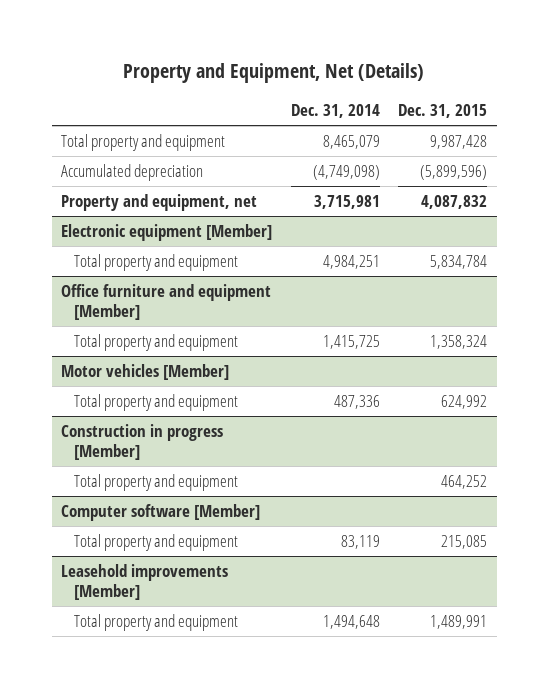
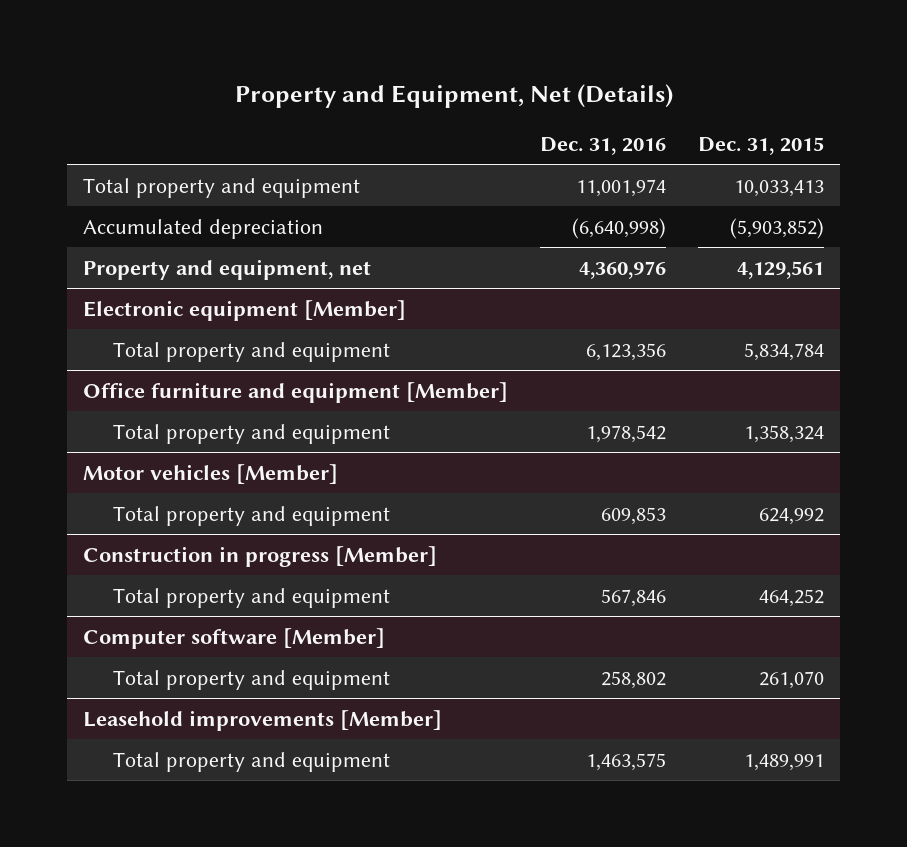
- | Dec. 31, 2014 | Dec. 31, 2015
+ | Dec. 31, 2016 | Dec. 31, 2015
- Total property and equipment | 8,465,079 | 9,987,428
- Accumulated depreciation | (4,749,098) | (5,899,596)
- Property and equipment, net | 3,715,981 | 4,087,832
+ Total property and equipment | 11,001,974 | 10,033,413
+ Accumulated depreciation | (6,640,998) | (5,903,852)
+ Property and equipment, net | 4,360,976 | 4,129,561
@ Computer software [Member]
- Total property and equipment | 83,119 | 215,085
+ Total property and equipment | 258,802 | 261,070

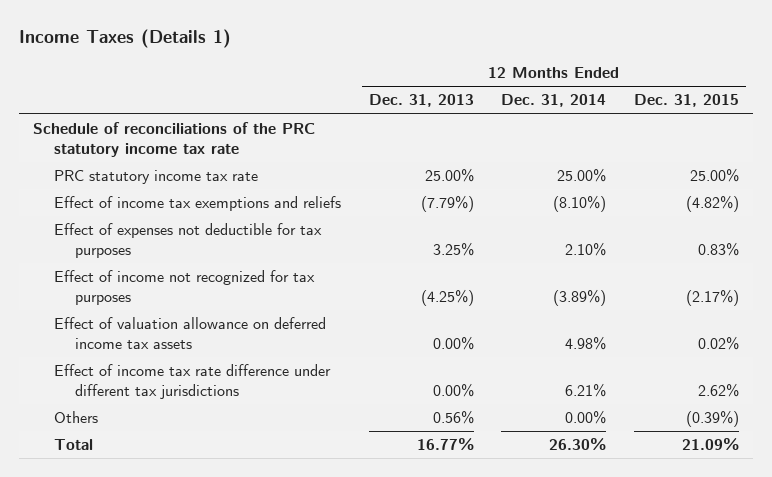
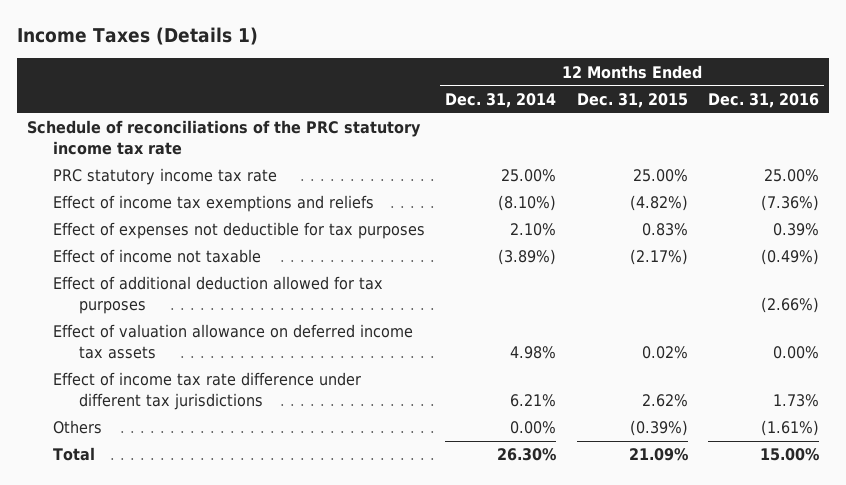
- | 12 Months Ended Dec. 31, 2013 | 12 Months Ended Dec. 31, 2014 | 12 Months Ended Dec. 31, 2015
+ | 12 Months Ended Dec. 31, 2014 | 12 Months Ended Dec. 31, 2015 | 12 Months Ended Dec. 31, 2016
- Effect of income not recognized for tax purposes | (4.25%) | (3.89%) | (2.17%)
+ Effect of income not taxable | (3.89%) | (2.17%) | (0.49%)
+ Effect of additional deduction allowed for tax purposes | | | (2.66%)

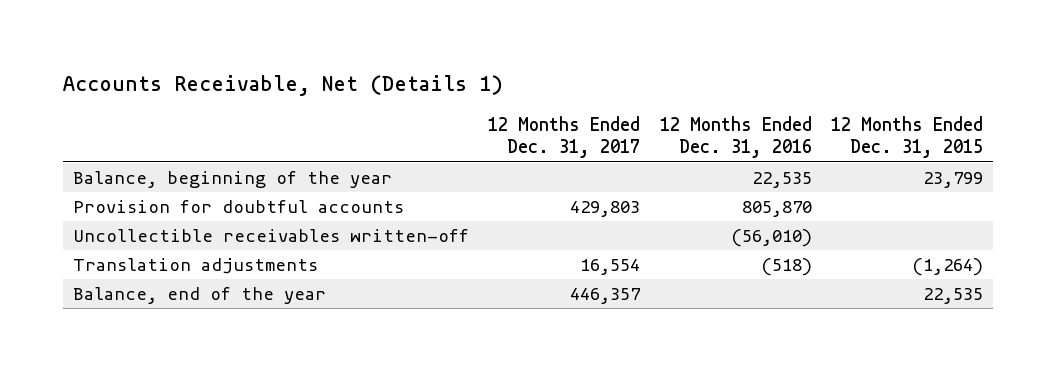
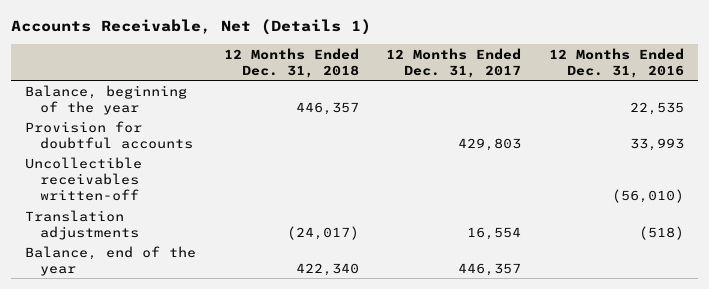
- | 12 Months Ended Dec. 31, 2017 | 12 Months Ended Dec. 31, 2016 | 12 Months Ended Dec. 31, 2015
+ | 12 Months Ended Dec. 31, 2018 | 12 Months Ended Dec. 31, 2017 | 12 Months Ended Dec. 31, 2016
- Provision for doubtful accounts | 429,803 | 805,870 |
+ Provision for doubtful accounts | | 429,803 | 33,993

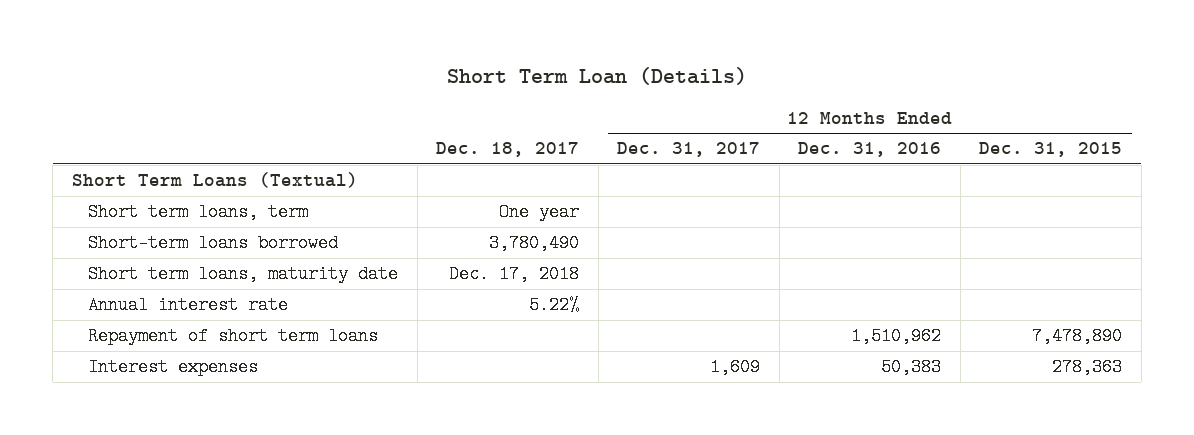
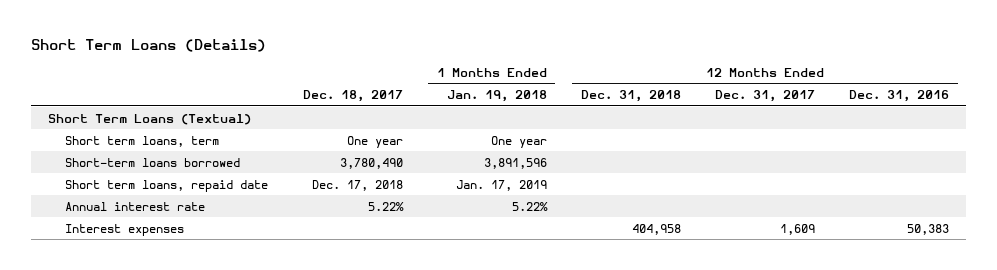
- Short Term Loan (Details)
+ Short Term Loans (Details)
- | Dec. 18, 2017 | 12 Months Ended Dec. 31, 2017 | 12 Months Ended Dec. 31, 2016 | 12 Months Ended Dec. 31, 2015
+ | Dec. 18, 2017 | 1 Months Ended Jan. 19, 2018 | 12 Months Ended Dec. 31, 2018 | 12 Months Ended Dec. 31, 2017 | 12 Months Ended Dec. 31, 2016
- Short term loans, maturity date | Dec. 17, 2018 | | |
+ Short term loans, repaid date | Dec. 17, 2018 | Jan. 17, 2019 | | |
- Repayment of short term loans | | | 1,510,962 | 7,478,890

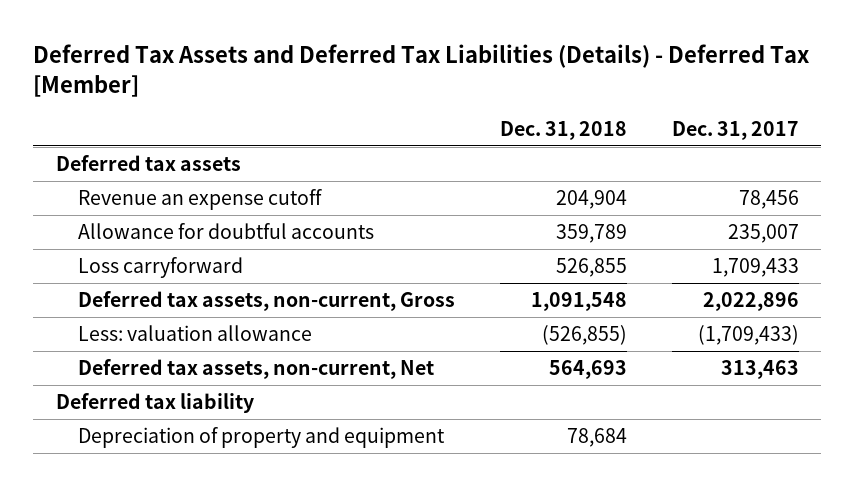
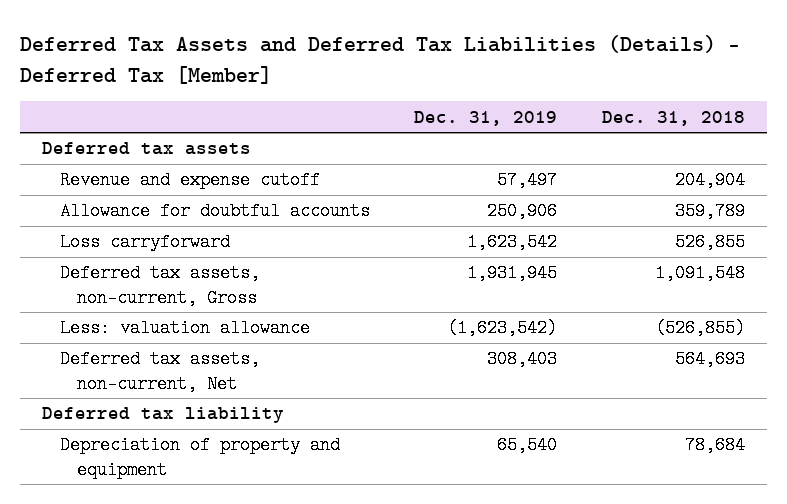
- | Dec. 31, 2018 | Dec. 31, 2017
+ | Dec. 31, 2019 | Dec. 31, 2018
- Revenue an expense cutoff | 204,904 | 78,456
+ Revenue and expense cutoff | 57,497 | 204,904

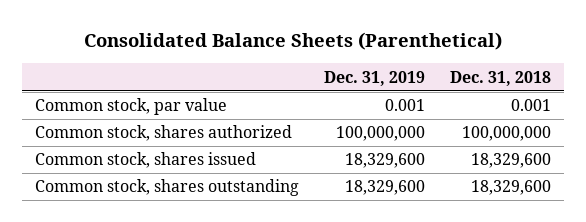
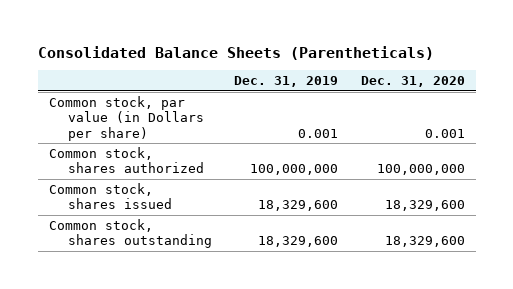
- Consolidated Balance Sheets (Parenthetical)
+ Consolidated Balance Sheets (Parentheticals)
- | Dec. 31, 2019 | Dec. 31, 2018
+ | Dec. 31, 2019 | Dec. 31, 2020
- Common stock, par value | 0.001 | 0.001
+ Common stock, par value (in Dollars per share) | 0.001 | 0.001

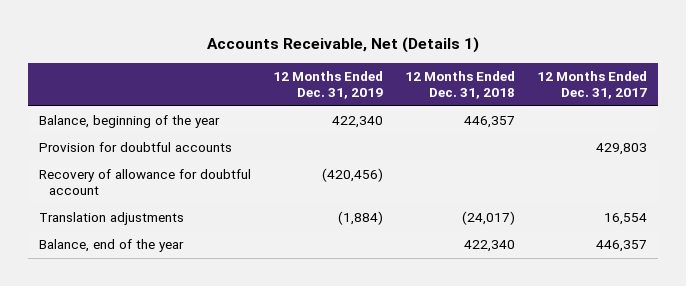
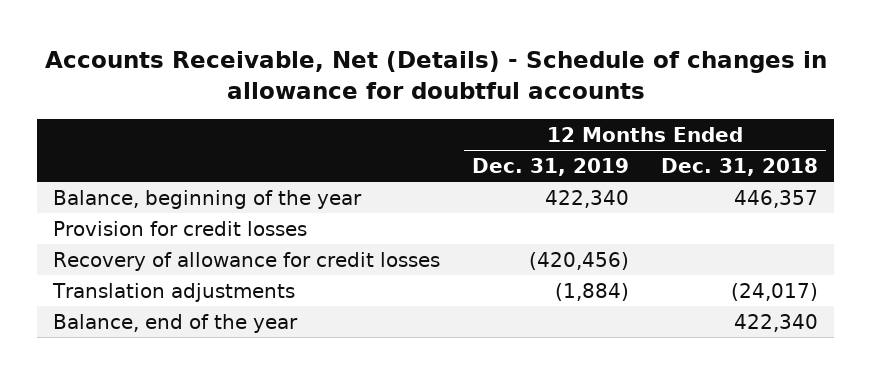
- Accounts Receivable, Net (Details 1)
+ Accounts Receivable, Net (Details) - Schedule of changes in allowance for doubtful accounts
- | 12 Months Ended Dec. 31, 2019 | 12 Months Ended Dec. 31, 2018 | 12 Months Ended Dec. 31, 2017
+ | 12 Months Ended Dec. 31, 2019 | 12 Months Ended Dec. 31, 2018
- Provision for doubtful accounts | | | 429,803
- Recovery of allowance for doubtful account | (420,456) | |
+ Provision for credit losses
+ Recovery of allowance for credit losses | (420,456) |

